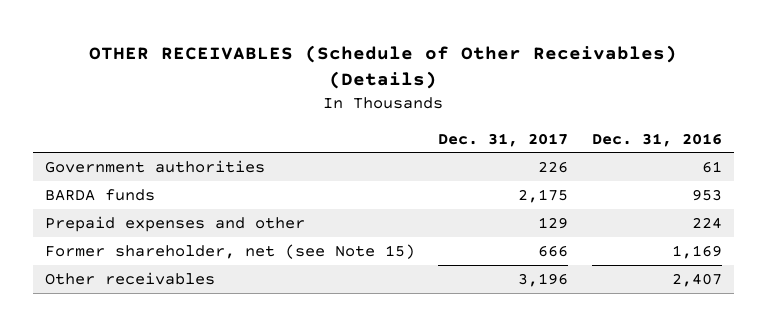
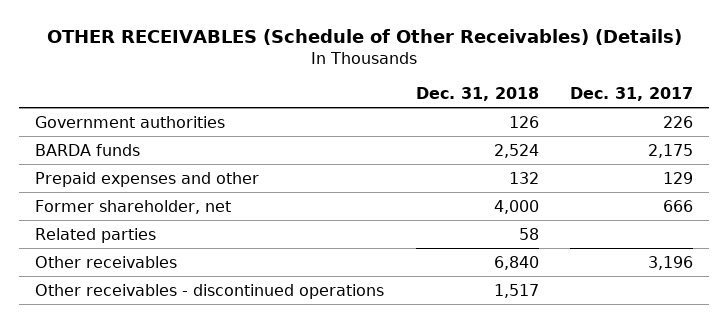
- | Dec. 31, 2017 | Dec. 31, 2016
+ | Dec. 31, 2018 | Dec. 31, 2017
- Former shareholder, net (see Note 15) | 666 | 1,169
+ Former shareholder, net | 4,000 | 666
+ Related parties | 58 |
+ Other receivables - discontinued operations | 1,517 |

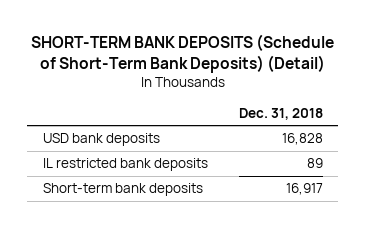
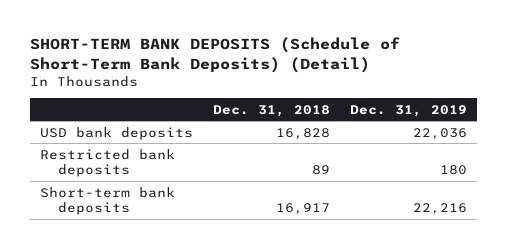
- | Dec. 31, 2018
+ | Dec. 31, 2018 | Dec. 31, 2019
- IL restricted bank deposits | 89
+ Restricted bank deposits | 89 | 180

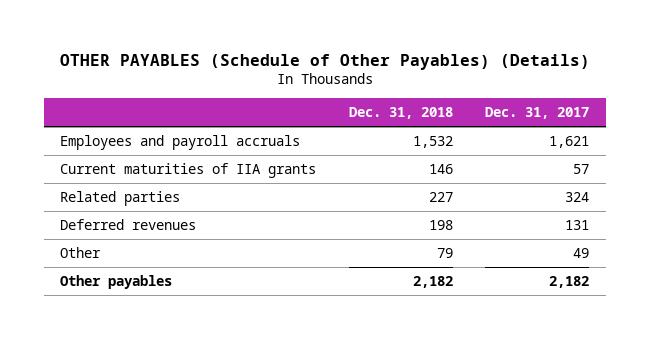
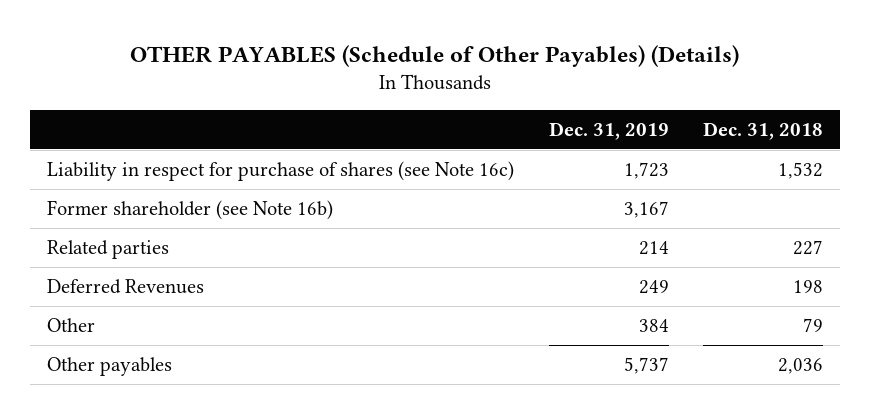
- | Dec. 31, 2018 | Dec. 31, 2017
+ | Dec. 31, 2019 | Dec. 31, 2018
- Employees and payroll accruals | 1,532 | 1,621
- Current maturities of IIA grants | 146 | 57
+ Liability in respect for purchase of shares (see Note 16c) | 1,723 | 1,532
+ Former shareholder (see Note 16b) | 3,167 |
- Deferred revenues | 198 | 131
+ Deferred Revenues | 249 | 198
- Other payables | 2,182 | 2,182
+ Other payables | 5,737 | 2,036

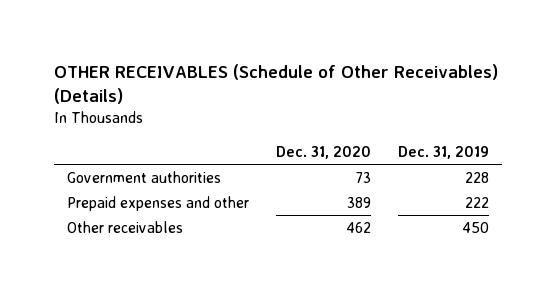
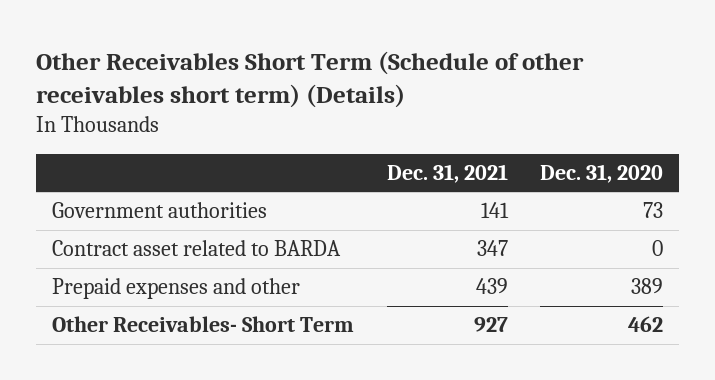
- OTHER RECEIVABLES (Schedule of Other Receivables) (Details)
+ Other Receivables Short Term (Schedule of other receivables short term) (Details)
- | Dec. 31, 2020 | Dec. 31, 2019
+ | Dec. 31, 2021 | Dec. 31, 2020
+ Contract asset related to BARDA | 347 | 0
- Other receivables | 462 | 450
+ Other Receivables- Short Term | 927 | 462

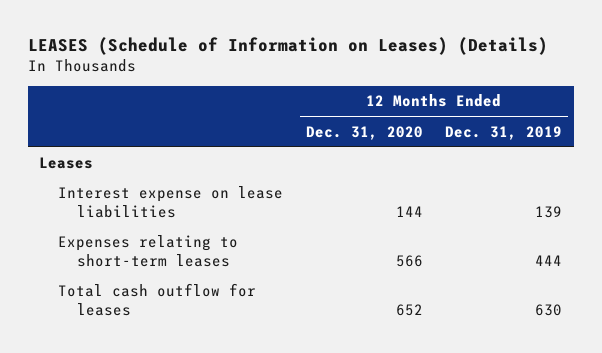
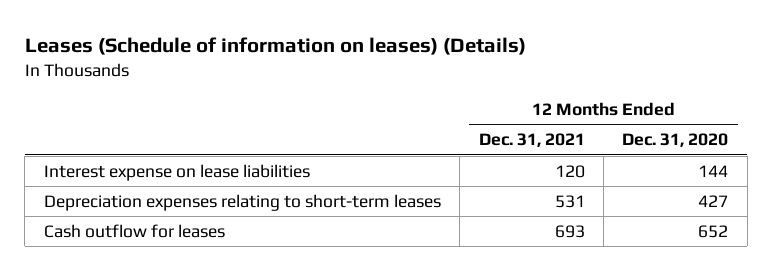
- LEASES (Schedule of Information on Leases) (Details)
+ Leases (Schedule of information on leases) (Details)
- | 12 Months Ended Dec. 31, 2020 | 12 Months Ended Dec. 31, 2019
+ | 12 Months Ended Dec. 31, 2021 | 12 Months Ended Dec. 31, 2020
- Leases
- Expenses relating to short-term leases | 566 | 444
- Total cash outflow for leases | 652 | 630
+ Depreciation expenses relating to short-term leases | 531 | 427
+ Cash outflow for leases | 693 | 652

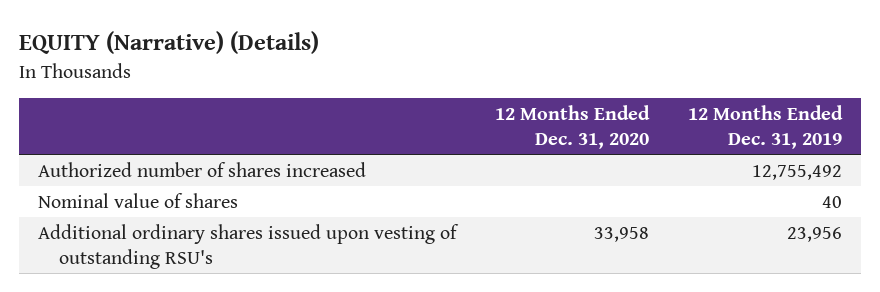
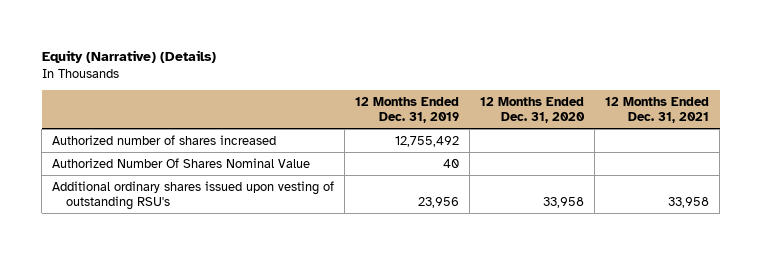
- EQUITY (Narrative) (Details)
+ Equity (Narrative) (Details)
- | 12 Months Ended Dec. 31, 2020 | 12 Months Ended Dec. 31, 2019
+ | 12 Months Ended Dec. 31, 2019 | 12 Months Ended Dec. 31, 2020 | 12 Months Ended Dec. 31, 2021
- Nominal value of shares | | 40
+ Authorized Number Of Shares Nominal Value | 40 | |

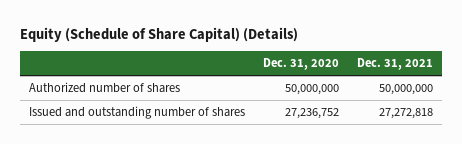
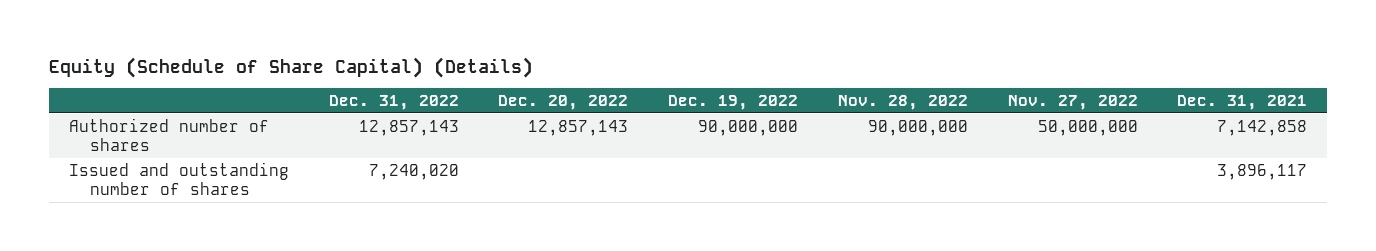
- | Dec. 31, 2020 | Dec. 31, 2021
+ | Dec. 31, 2022 | Dec. 20, 2022 | Dec. 19, 2022 | Nov. 28, 2022 | Nov. 27, 2022 | Dec. 31, 2021
- Authorized number of shares | 50,000,000 | 50,000,000
- Issued and outstanding number of shares | 27,236,752 | 27,272,818
+ Authorized number of shares | 12,857,143 | 12,857,143 | 90,000,000 | 90,000,000 | 50,000,000 | 7,142,858
+ Issued and outstanding number of shares | 7,240,020 | | | | | 3,896,117

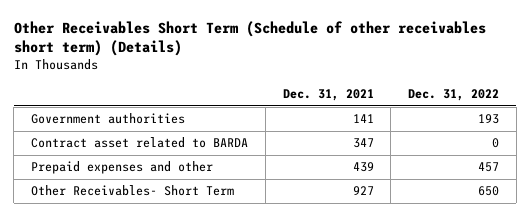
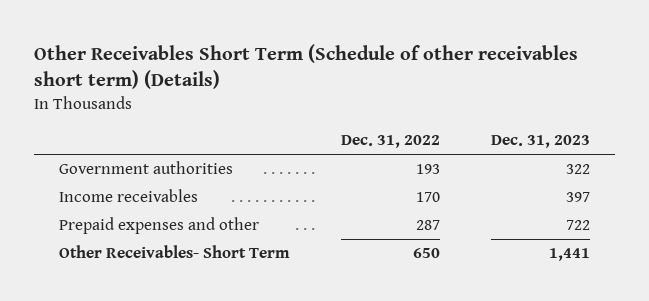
- | Dec. 31, 2021 | Dec. 31, 2022
+ | Dec. 31, 2022 | Dec. 31, 2023
- Contract asset related to BARDA | 347 | 0
- Prepaid expenses and other | 439 | 457
+ Income receivables | 170 | 397
+ Prepaid expenses and other | 287 | 722

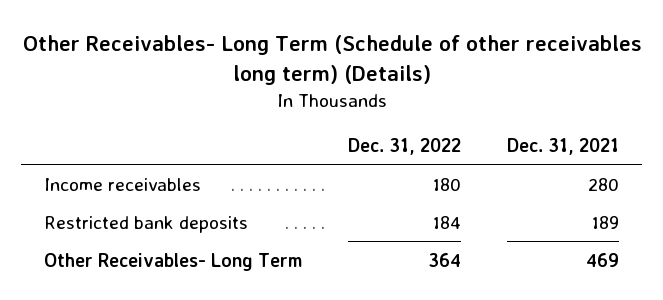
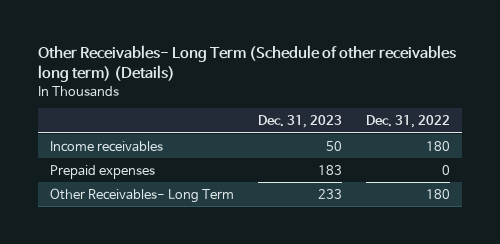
- | Dec. 31, 2022 | Dec. 31, 2021
+ | Dec. 31, 2023 | Dec. 31, 2022
- Restricted bank deposits | 184 | 189
- Other Receivables- Long Term | 364 | 469
+ Prepaid expenses | 183 | 0
+ Other Receivables- Long Term | 233 | 180

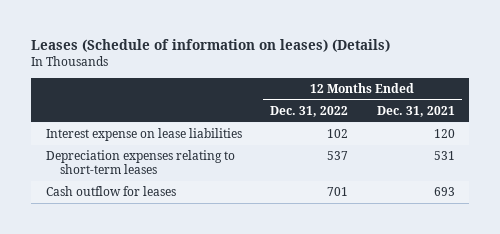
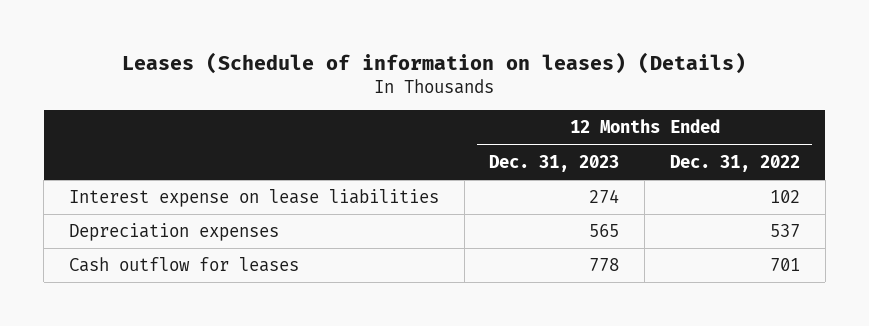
- | 12 Months Ended Dec. 31, 2022 | 12 Months Ended Dec. 31, 2021
+ | 12 Months Ended Dec. 31, 2023 | 12 Months Ended Dec. 31, 2022
- Depreciation expenses relating to short-term leases | 537 | 531
+ Depreciation expenses | 565 | 537

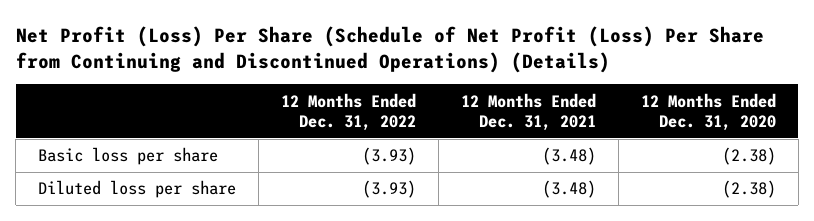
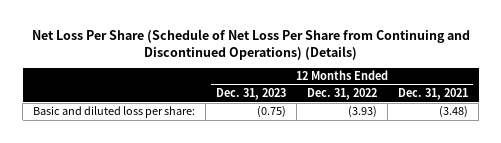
- Net Profit (Loss) Per Share (Schedule of Net Profit (Loss) Per Share from Continuing and Discontinued Operations) (Details)
+ Net Loss Per Share (Schedule of Net Loss Per Share from Continuing and Discontinued Operations) (Details)
- | 12 Months Ended Dec. 31, 2022 | 12 Months Ended Dec. 31, 2021 | 12 Months Ended Dec. 31, 2020
+ | 12 Months Ended Dec. 31, 2023 | 12 Months Ended Dec. 31, 2022 | 12 Months Ended Dec. 31, 2021
- Basic loss per share | (3.93) | (3.48) | (2.38)
- Diluted loss per share | (3.93) | (3.48) | (2.38)
+ Basic and diluted loss per share: | (0.75) | (3.93) | (3.48)

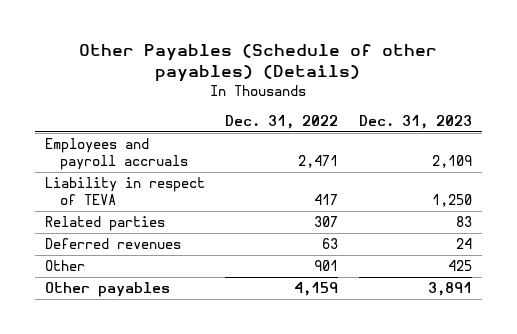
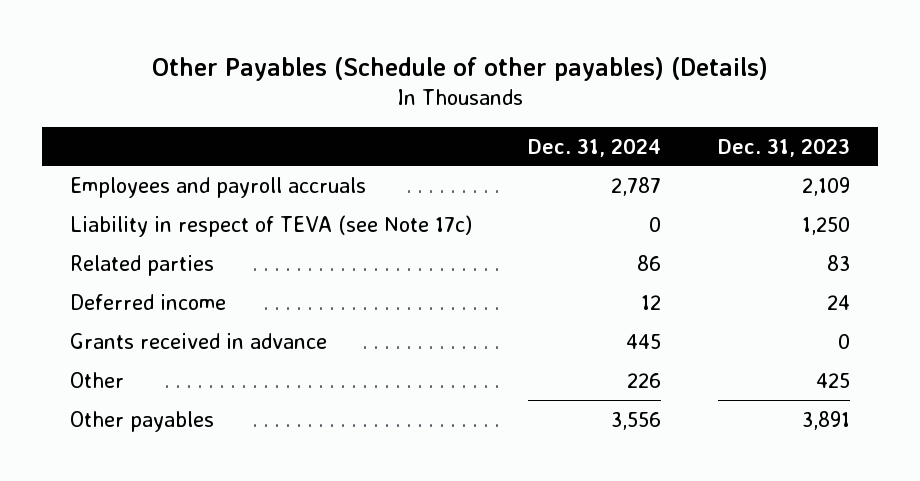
- | Dec. 31, 2022 | Dec. 31, 2023
+ | Dec. 31, 2024 | Dec. 31, 2023
- Liability in respect of TEVA | 417 | 1,250
+ Liability in respect of TEVA (see Note 17c) | 0 | 1,250
- Deferred revenues | 63 | 24
+ Deferred income | 12 | 24
+ Grants received in advance | 445 | 0

